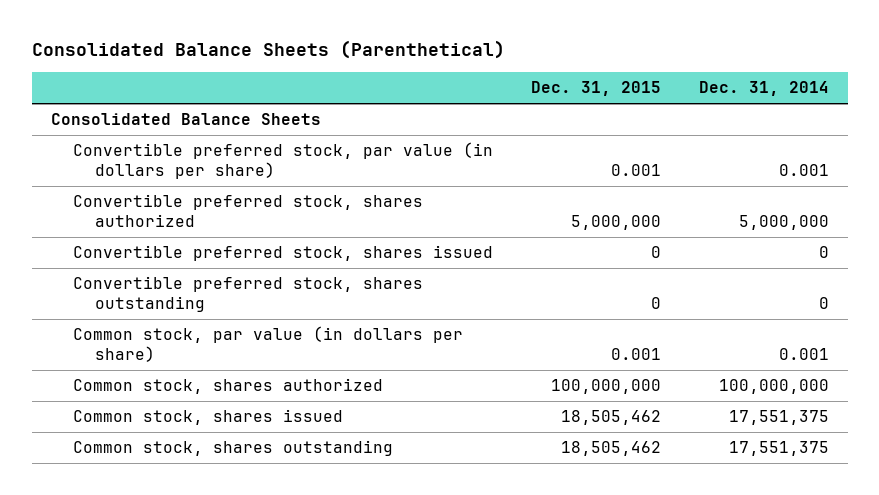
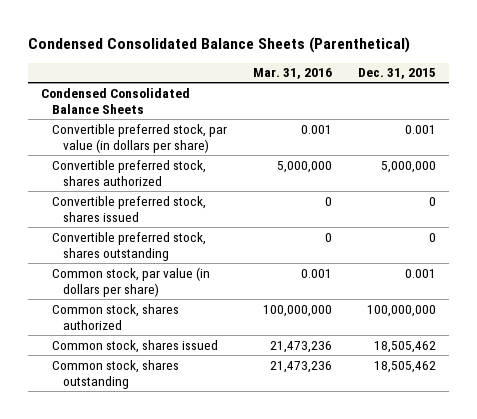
- Consolidated Balance Sheets (Parenthetical)
+ Condensed Consolidated Balance Sheets (Parenthetical)
- | Dec. 31, 2015 | Dec. 31, 2014
+ | Mar. 31, 2016 | Dec. 31, 2015
- Consolidated Balance Sheets
+ Condensed Consolidated Balance Sheets

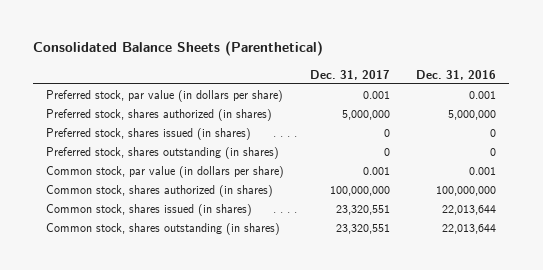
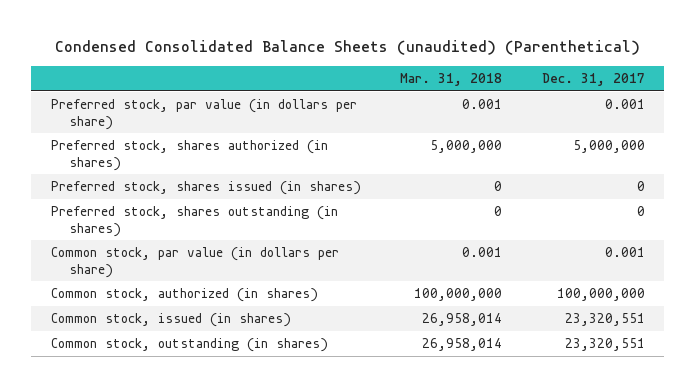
- Consolidated Balance Sheets (Parenthetical)
+ Condensed Consolidated Balance Sheets (unaudited) (Parenthetical)
- | Dec. 31, 2017 | Dec. 31, 2016
+ | Mar. 31, 2018 | Dec. 31, 2017
- Common stock, shares authorized (in shares) | 100,000,000 | 100,000,000
- Common stock, shares issued (in shares) | 23,320,551 | 22,013,644
- Common stock, shares outstanding (in shares) | 23,320,551 | 22,013,644
+ Common stock, authorized (in shares) | 100,000,000 | 100,000,000
+ Common stock, issued (in shares) | 26,958,014 | 23,320,551
+ Common stock, outstanding (in shares) | 26,958,014 | 23,320,551

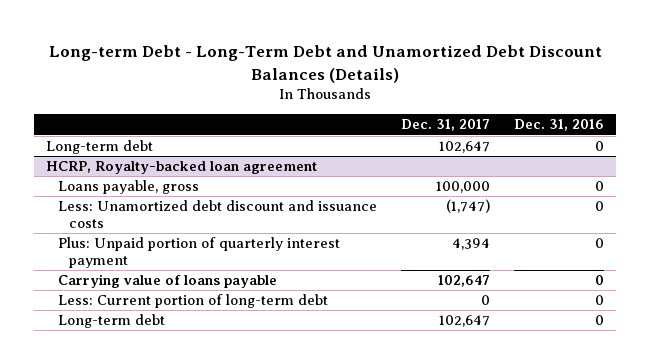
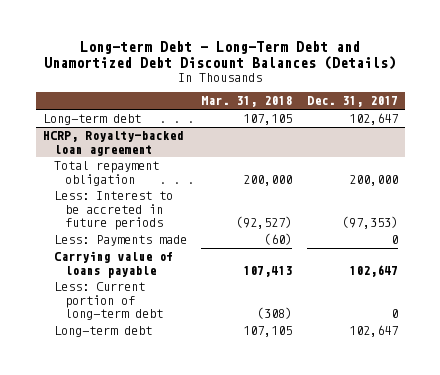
- | Dec. 31, 2017 | Dec. 31, 2016
+ | Mar. 31, 2018 | Dec. 31, 2017
@ HCRP, Royalty-backed loan agreement
- Loans payable, gross | 100,000 | 0
- Less: Unamortized debt discount and issuance costs | (1,747) | 0
- Plus: Unpaid portion of quarterly interest payment | 4,394 | 0
+ Total repayment obligation | 200,000 | 200,000
+ Less: Interest to be accreted in future periods | (92,527) | (97,353)
+ Less: Payments made | (60) | 0

